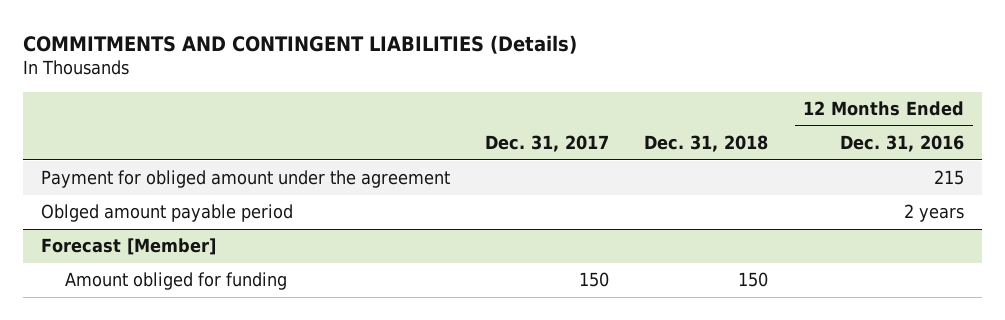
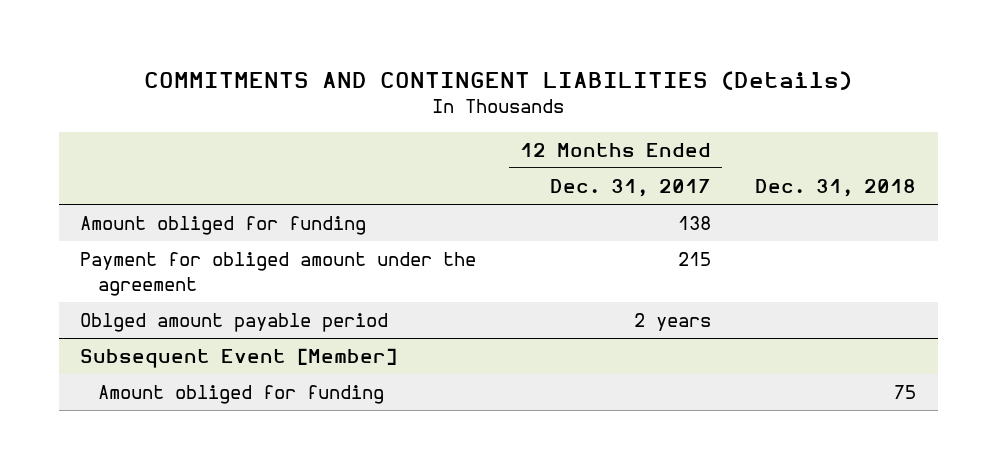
- | Dec. 31, 2017 | Dec. 31, 2018 | 12 Months Ended Dec. 31, 2016
+ | 12 Months Ended Dec. 31, 2017 | Dec. 31, 2018
+ Amount obliged for funding | 138 |
- Forecast [Member]
- Amount obliged for funding | 150 | 150 |
+ Subsequent Event [Member]
+ Amount obliged for funding | | 75

